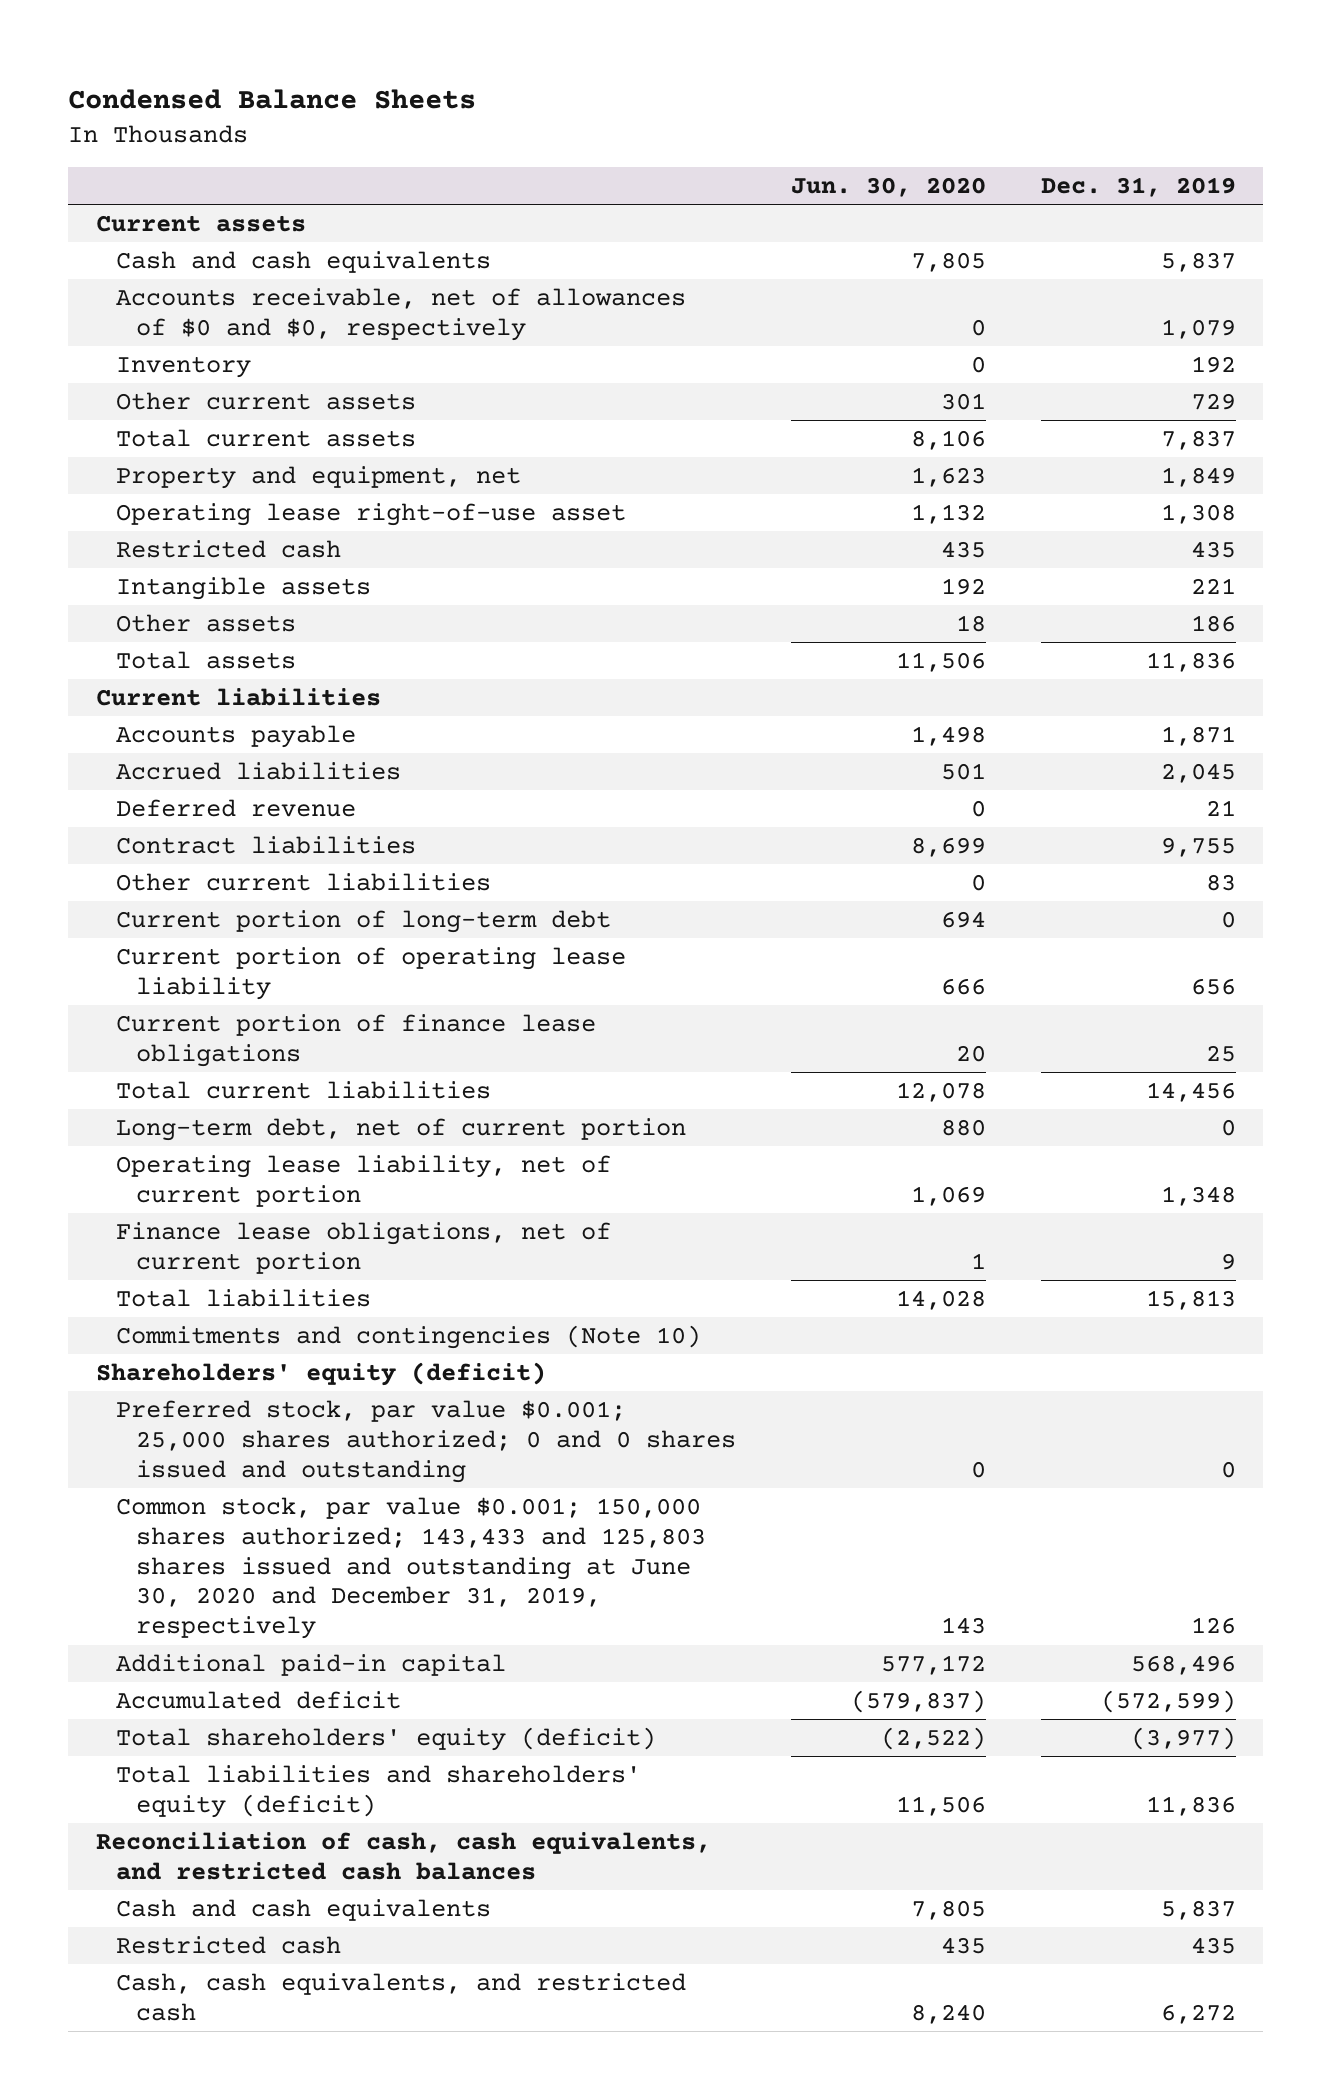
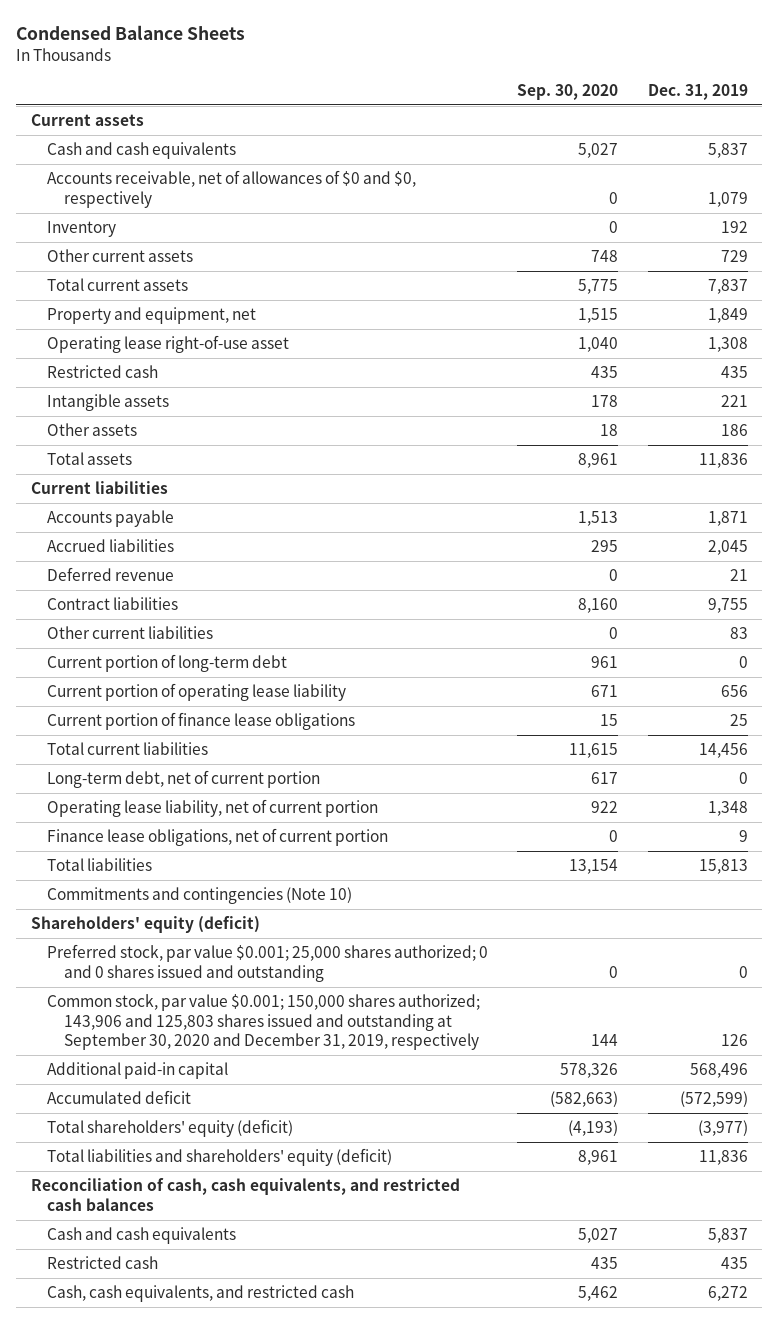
- | Jun. 30, 2020 | Dec. 31, 2019
+ | Sep. 30, 2020 | Dec. 31, 2019
- Common stock, par value $0.001; 150,000 shares authorized; 143,433 and 125,803 shares issued and outstanding at June 30, 2020 and December 31, 2019, respectively | 143 | 126
+ Common stock, par value $0.001; 150,000 shares authorized; 143,906 and 125,803 shares issued and outstanding at September 30, 2020 and December 31, 2019, respectively | 144 | 126

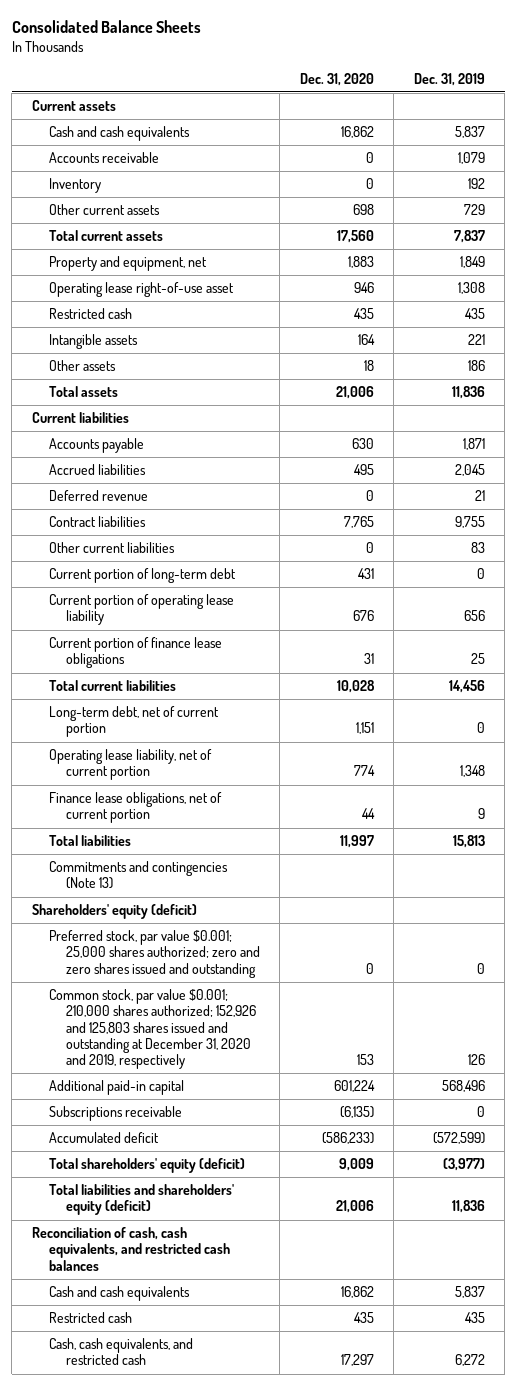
- Condensed Balance Sheets
+ Consolidated Balance Sheets
- | Sep. 30, 2020 | Dec. 31, 2019
+ | Dec. 31, 2020 | Dec. 31, 2019
- Accounts receivable, net of allowances of $0 and $0, respectively | 0 | 1,079
+ Accounts receivable | 0 | 1,079
- Commitments and contingencies (Note 10)
+ Commitments and contingencies (Note 13)
- Preferred stock, par value $0.001; 25,000 shares authorized; 0 and 0 shares issued and outstanding | 0 | 0
- Common stock, par value $0.001; 150,000 shares authorized; 143,906 and 125,803 shares issued and outstanding at September 30, 2020 and December 31, 2019, respectively | 144 | 126
+ Preferred stock, par value $0.001; 25,000 shares authorized; zero and zero shares issued and outstanding | 0 | 0
+ Common stock, par value $0.001; 210,000 shares authorized; 152,926 and 125,803 shares issued and outstanding at December 31, 2020 and 2019, respectively | 153 | 126
+ Subscriptions receivable | (6,135) | 0

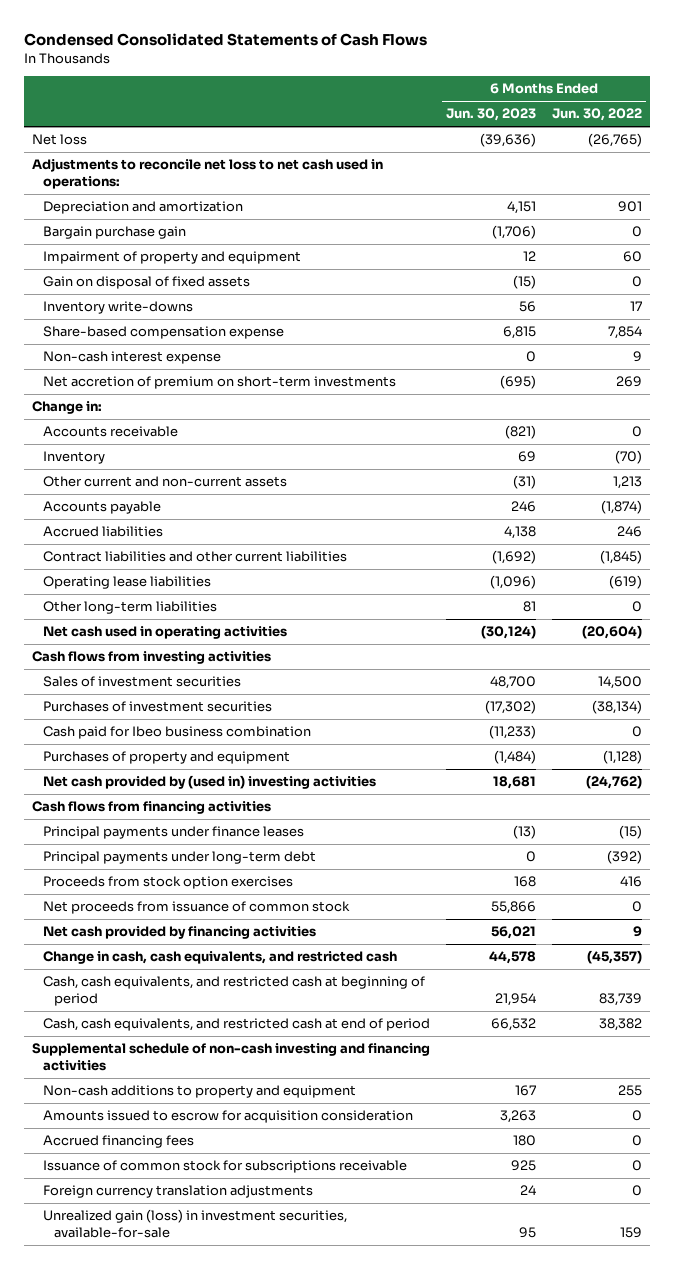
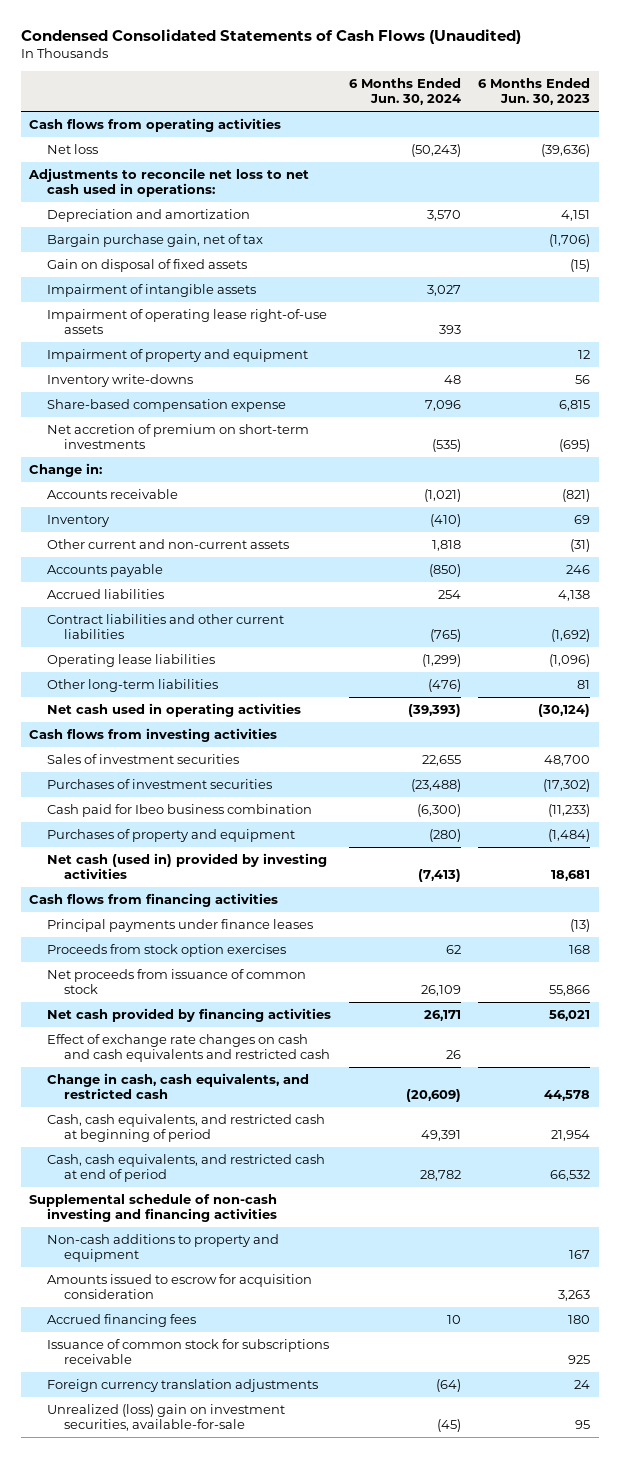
- Condensed Consolidated Statements of Cash Flows
+ Condensed Consolidated Statements of Cash Flows (Unaudited)
- | 6 Months Ended Jun. 30, 2023 | 6 Months Ended Jun. 30, 2022
+ | 6 Months Ended Jun. 30, 2024 | 6 Months Ended Jun. 30, 2023
+ Cash flows from operating activities
- Bargain purchase gain | (1,706) | 0
+ Bargain purchase gain, net of tax | | (1,706)
+ Impairment of intangible assets | 3,027 |
+ Impairment of operating lease right-of-use assets | 393 |
moved down: Impairment of property and equipment | | 12
- Non-cash interest expense | 0 | 9
- Net cash provided by (used in) investing activities | 18,681 | (24,762)
+ Net cash (used in) provided by investing activities | (7,413) | 18,681
- Principal payments under long-term debt | 0 | (392)
+ Effect of exchange rate changes on cash and cash equivalents and restricted cash | 26 |
- Unrealized gain (loss) in investment securities, available-for-sale | 95 | 159
+ Unrealized (loss) gain on investment securities, available-for-sale | (45) | 95

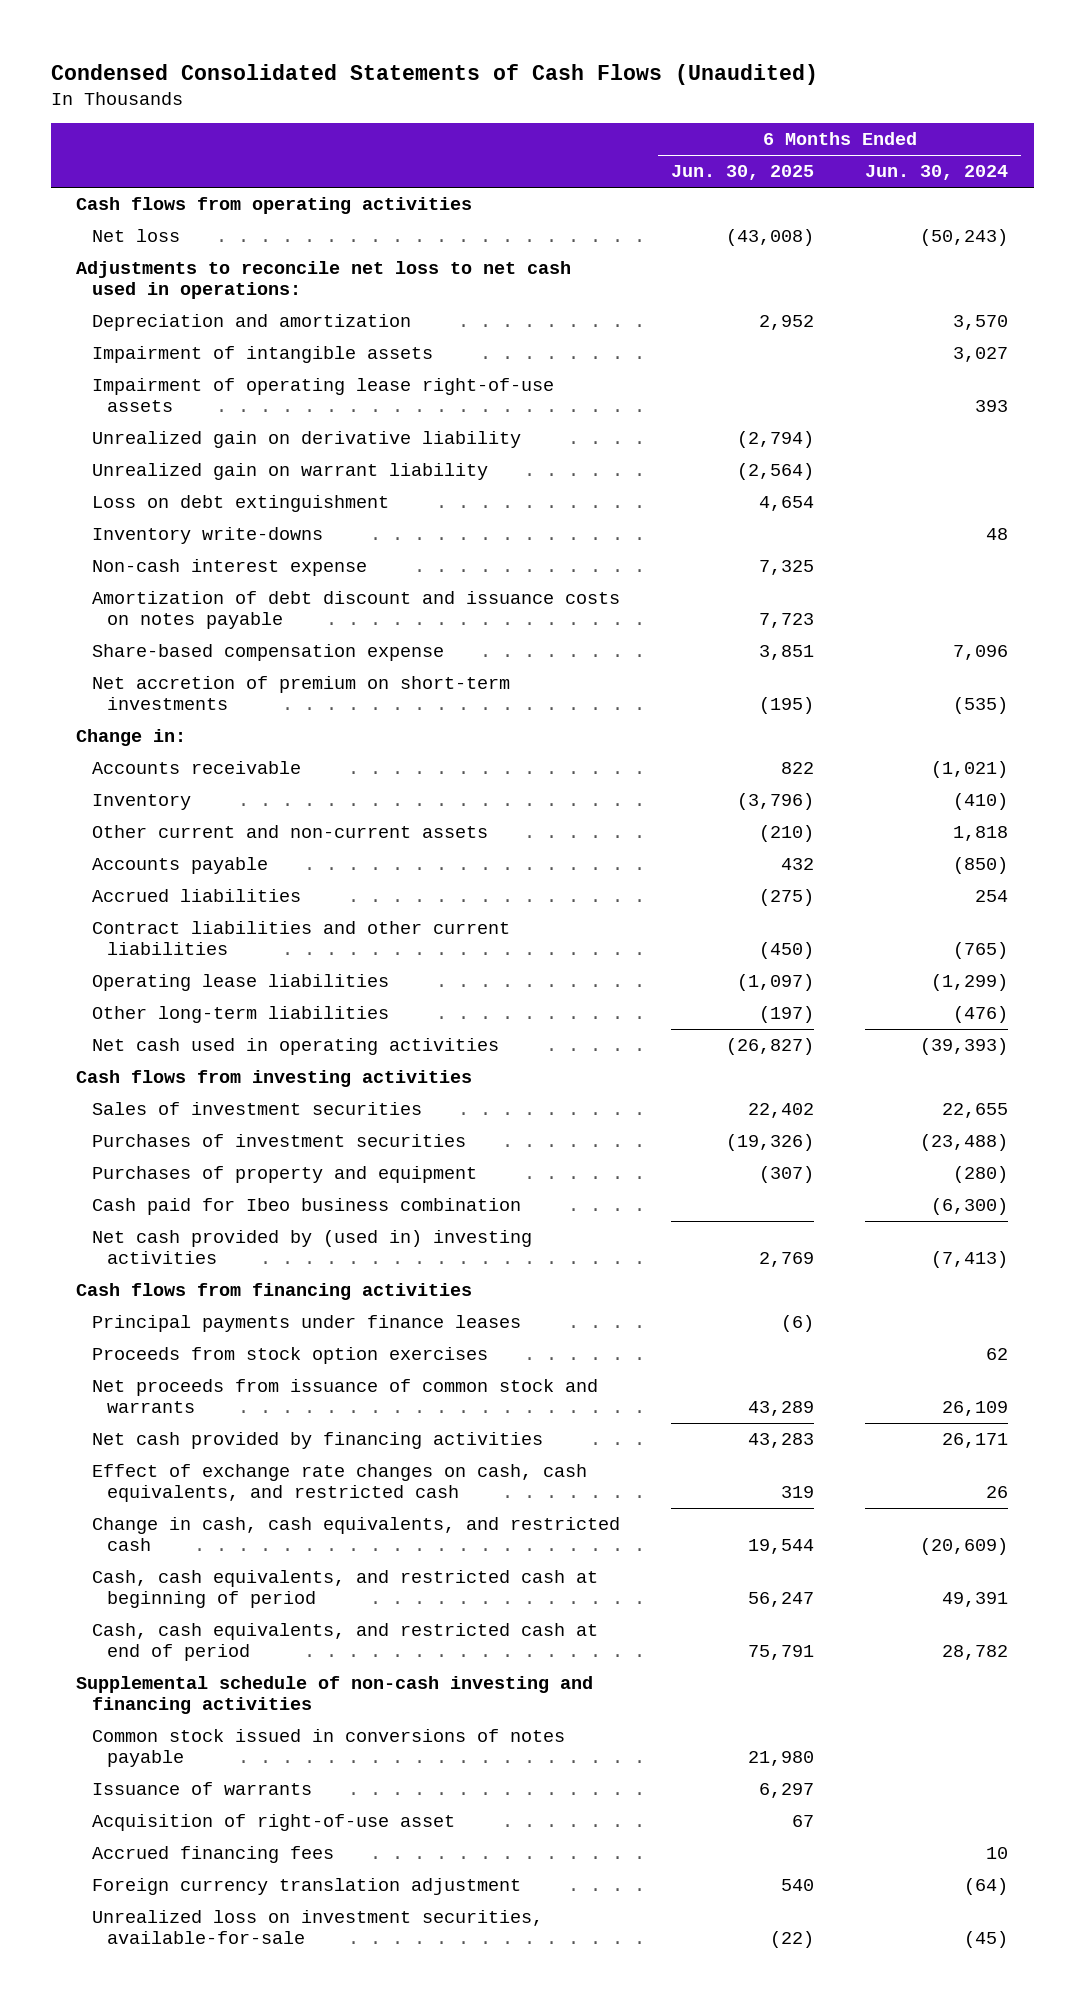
- | 6 Months Ended Jun. 30, 2024 | 6 Months Ended Jun. 30, 2023
+ | 6 Months Ended Jun. 30, 2025 | 6 Months Ended Jun. 30, 2024
- Bargain purchase gain, net of tax | | (1,706)
- Gain on disposal of fixed assets | | (15)
- Impairment of property and equipment | | 12
+ Unrealized gain on derivative liability | (2,794) |
+ Unrealized gain on warrant liability | (2,564) |
+ Loss on debt extinguishment | 4,654 |
+ Non-cash interest expense | 7,325 |
+ Amortization of debt discount and issuance costs on notes payable | 7,723 |
- Net cash (used in) provided by investing activities | (7,413) | 18,681
moved down: Cash paid for Ibeo business combination | | (6,300)
+ Net cash provided by (used in) investing activities | 2,769 | (7,413)
- Net proceeds from issuance of common stock | 26,109 | 55,866
+ Net proceeds from issuance of common stock and warrants | 43,289 | 26,109
- Effect of exchange rate changes on cash and cash equivalents and restricted cash | 26 |
+ Effect of exchange rate changes on cash, cash equivalents, and restricted cash | 319 | 26
- Non-cash additions to property and equipment | | 167
- Amounts issued to escrow for acquisition consideration | | 3,263
+ Common stock issued in conversions of notes payable | 21,980 |
+ Issuance of warrants | 6,297 |
+ Acquisition of right-of-use asset | 67 |
- Issuance of common stock for subscriptions receivable | | 925
- Foreign currency translation adjustments | (64) | 24
- Unrealized (loss) gain on investment securities, available-for-sale | (45) | 95
+ Foreign currency translation adjustment | 540 | (64)
+ Unrealized loss on investment securities, available-for-sale | (22) | (45)

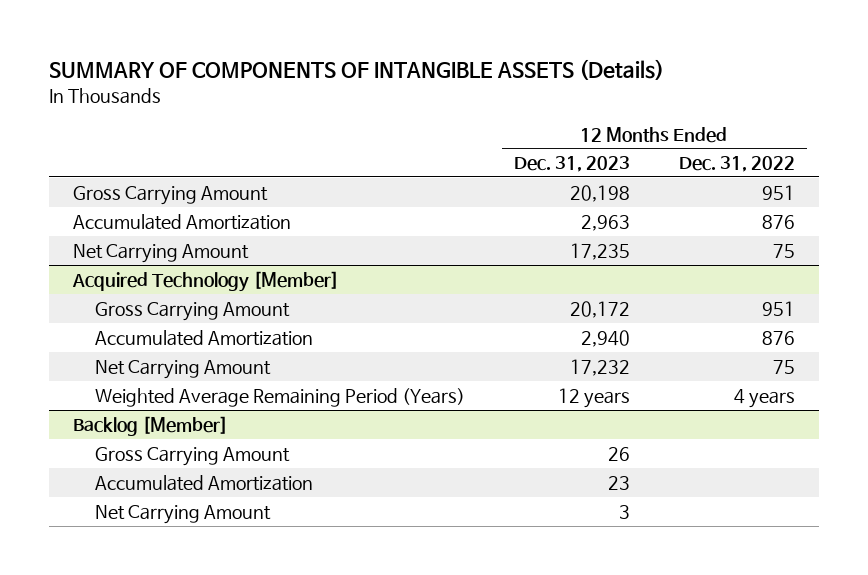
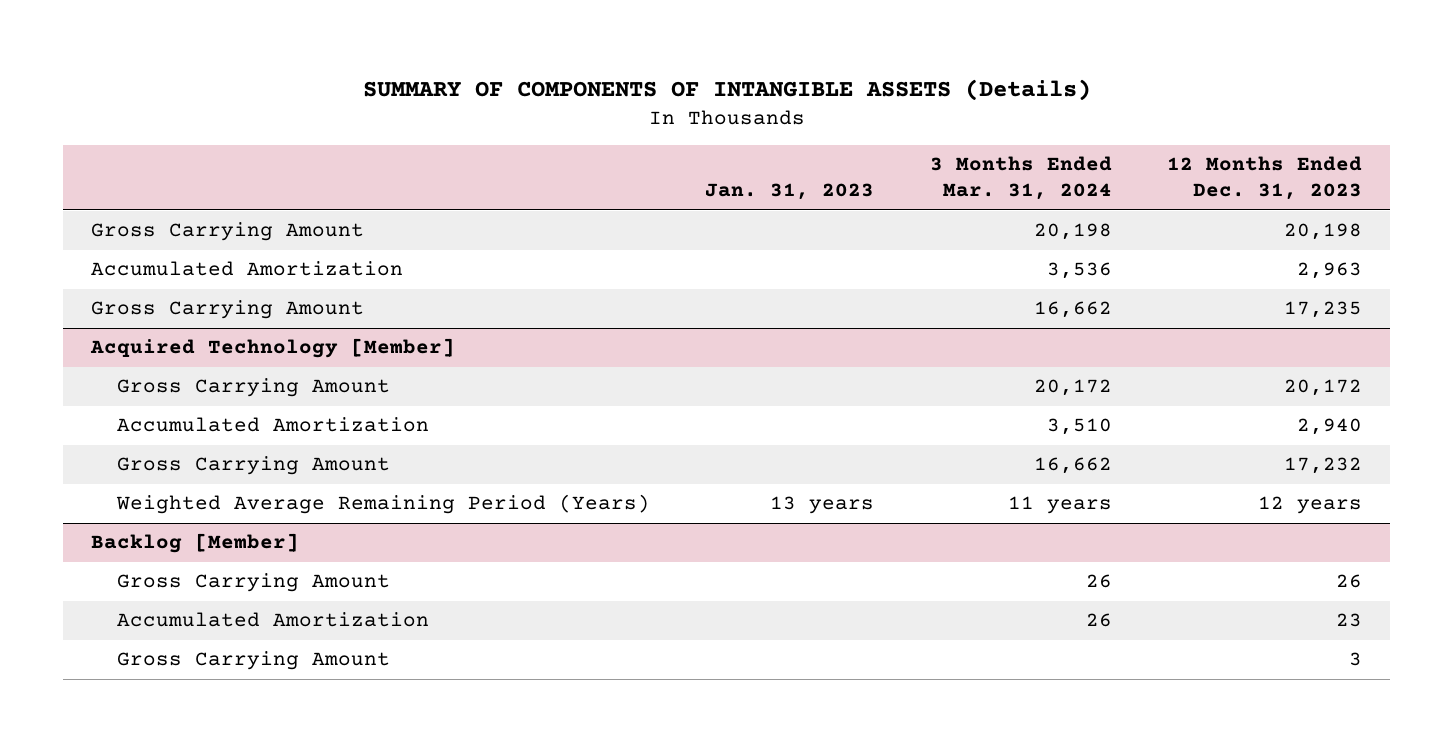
- | 12 Months Ended Dec. 31, 2023 | 12 Months Ended Dec. 31, 2022
+ | Jan. 31, 2023 | 3 Months Ended Mar. 31, 2024 | 12 Months Ended Dec. 31, 2023
- Net Carrying Amount | 17,235 | 75
+ Gross Carrying Amount | | 16,662 | 17,235
@ Acquired Technology [Member]
- Net Carrying Amount | 17,232 | 75
+ Gross Carrying Amount | | 16,662 | 17,232
@ Backlog [Member]
- Net Carrying Amount | 3 |
+ Gross Carrying Amount | | | 3

